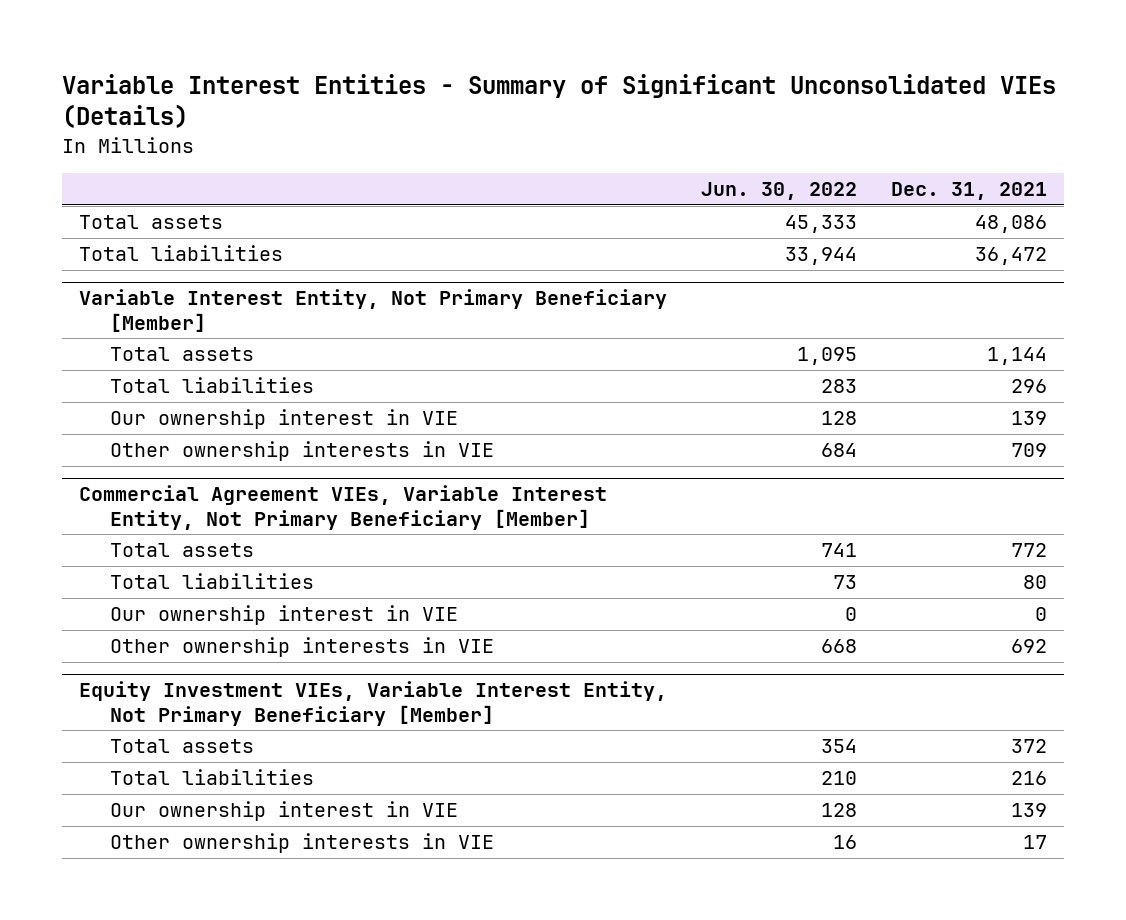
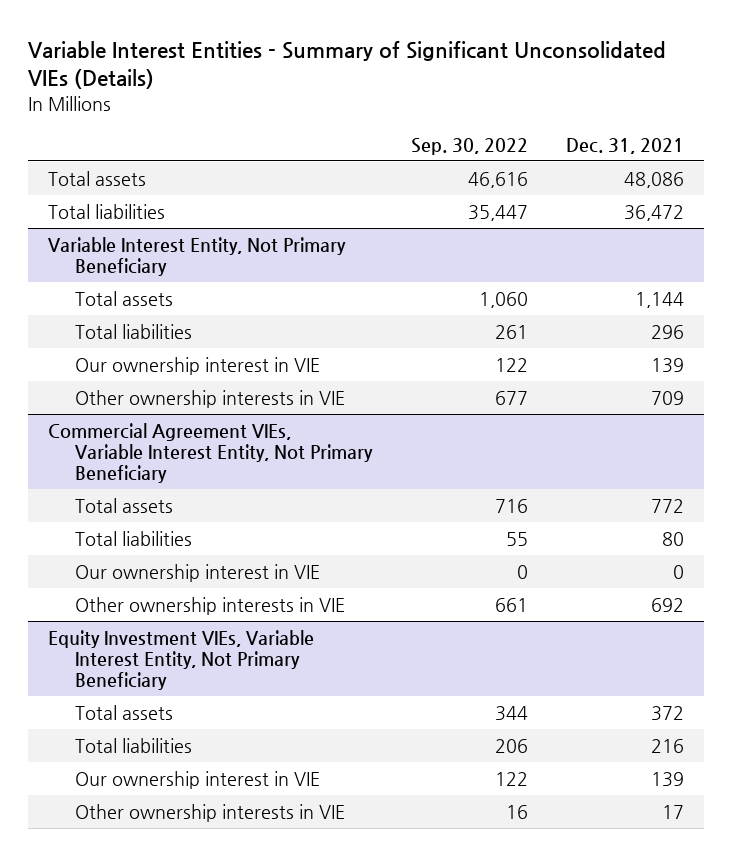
- | Jun. 30, 2022 | Dec. 31, 2021
+ | Sep. 30, 2022 | Dec. 31, 2021
- Variable Interest Entity, Not Primary Beneficiary [Member]
+ Variable Interest Entity, Not Primary Beneficiary
- Commercial Agreement VIEs, Variable Interest Entity, Not Primary Beneficiary [Member]
+ Commercial Agreement VIEs, Variable Interest Entity, Not Primary Beneficiary
- Equity Investment VIEs, Variable Interest Entity, Not Primary Beneficiary [Member]
+ Equity Investment VIEs, Variable Interest Entity, Not Primary Beneficiary

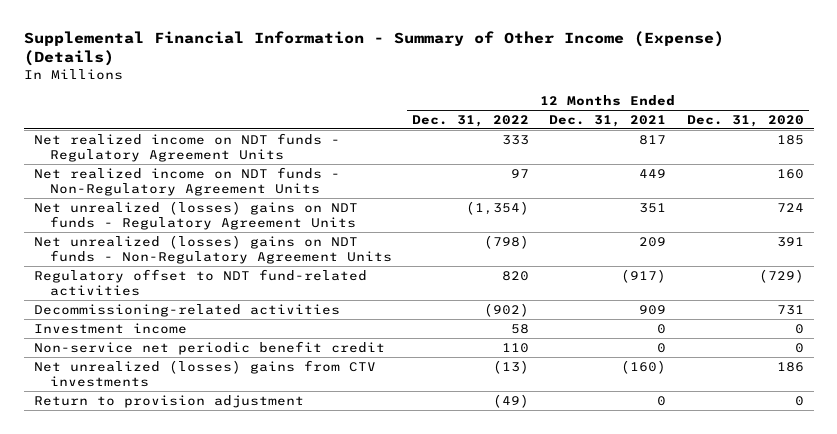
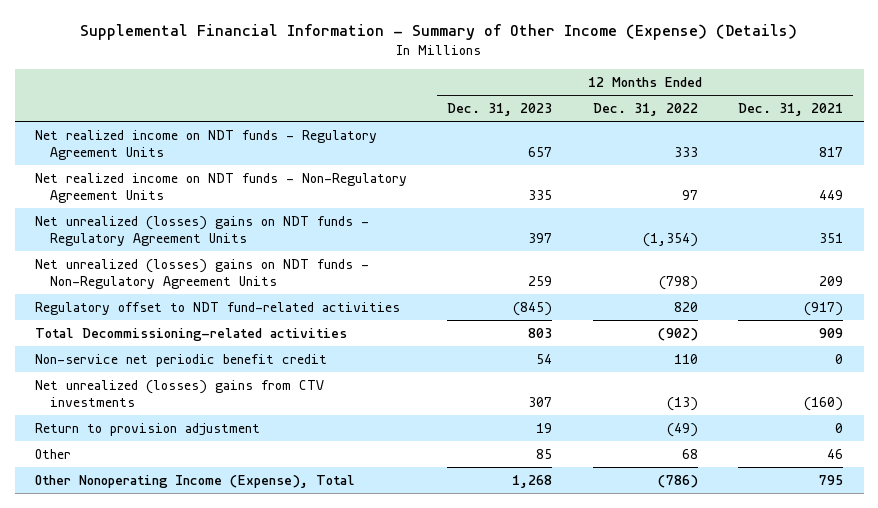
- | 12 Months Ended Dec. 31, 2022 | 12 Months Ended Dec. 31, 2021 | 12 Months Ended Dec. 31, 2020
+ | 12 Months Ended Dec. 31, 2023 | 12 Months Ended Dec. 31, 2022 | 12 Months Ended Dec. 31, 2021
- Decommissioning-related activities | (902) | 909 | 731
- Investment income | 58 | 0 | 0
+ Total Decommissioning-related activities | 803 | (902) | 909
+ Other | 85 | 68 | 46
+ Other Nonoperating Income (Expense), Total | 1,268 | (786) | 795

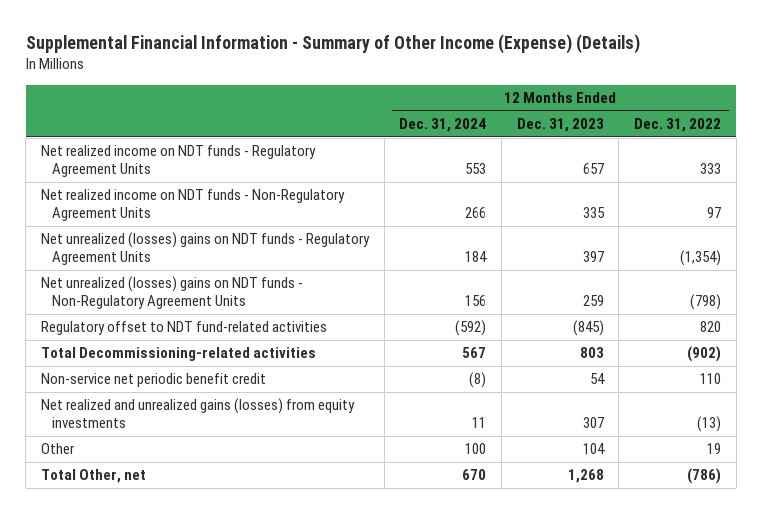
- | 12 Months Ended Dec. 31, 2023 | 12 Months Ended Dec. 31, 2022 | 12 Months Ended Dec. 31, 2021
+ | 12 Months Ended Dec. 31, 2024 | 12 Months Ended Dec. 31, 2023 | 12 Months Ended Dec. 31, 2022
- Net unrealized (losses) gains from CTV investments | 307 | (13) | (160)
- Return to provision adjustment | 19 | (49) | 0
- Other | 85 | 68 | 46
- Other Nonoperating Income (Expense), Total | 1,268 | (786) | 795
+ Net realized and unrealized gains (losses) from equity investments | 11 | 307 | (13)
+ Other | 100 | 104 | 19
+ Total Other, net | 670 | 1,268 | (786)

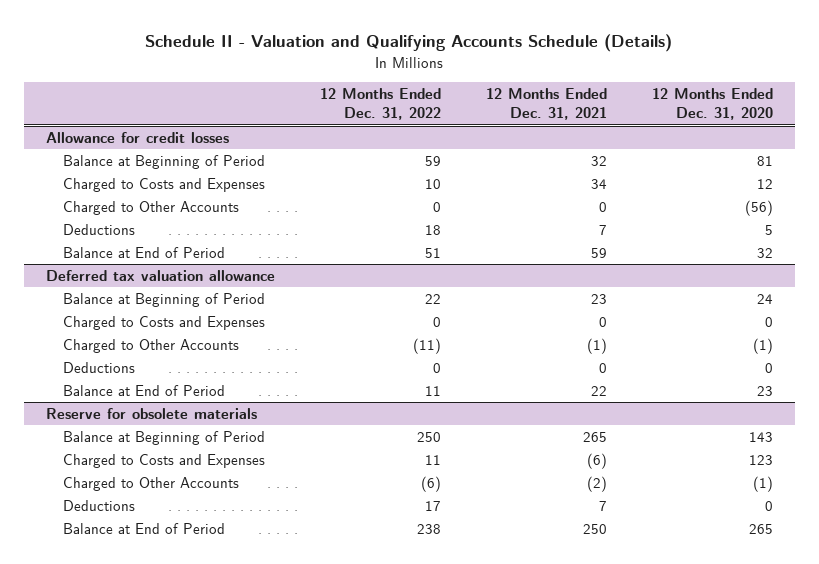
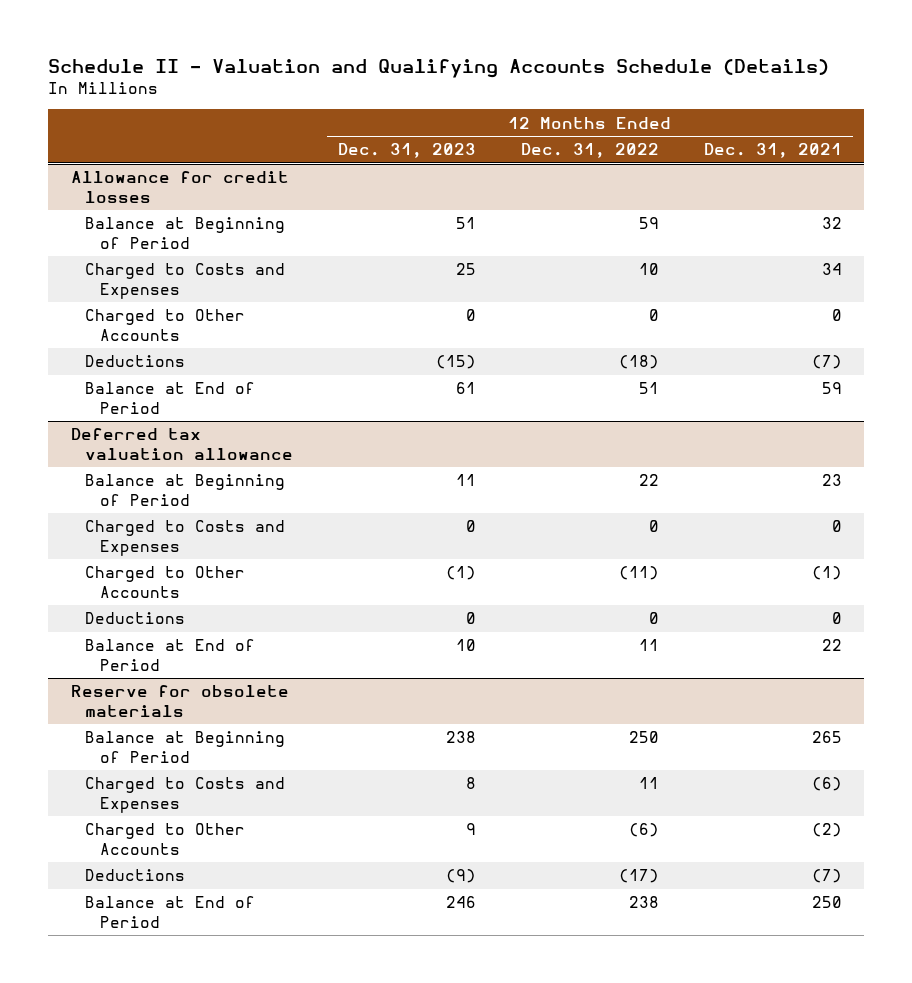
- | 12 Months Ended Dec. 31, 2022 | 12 Months Ended Dec. 31, 2021 | 12 Months Ended Dec. 31, 2020
+ | 12 Months Ended Dec. 31, 2023 | 12 Months Ended Dec. 31, 2022 | 12 Months Ended Dec. 31, 2021
@ Allowance for credit losses
- Deductions | 18 | 7 | 5
+ Deductions | (15) | (18) | (7)
@ Reserve for obsolete materials
- Deductions | 17 | 7 | 0
+ Deductions | (9) | (17) | (7)

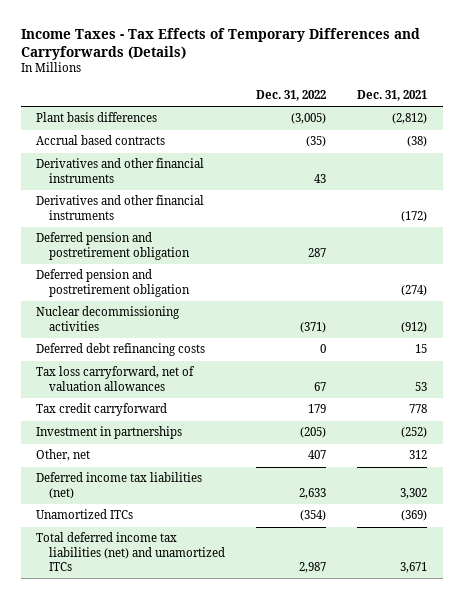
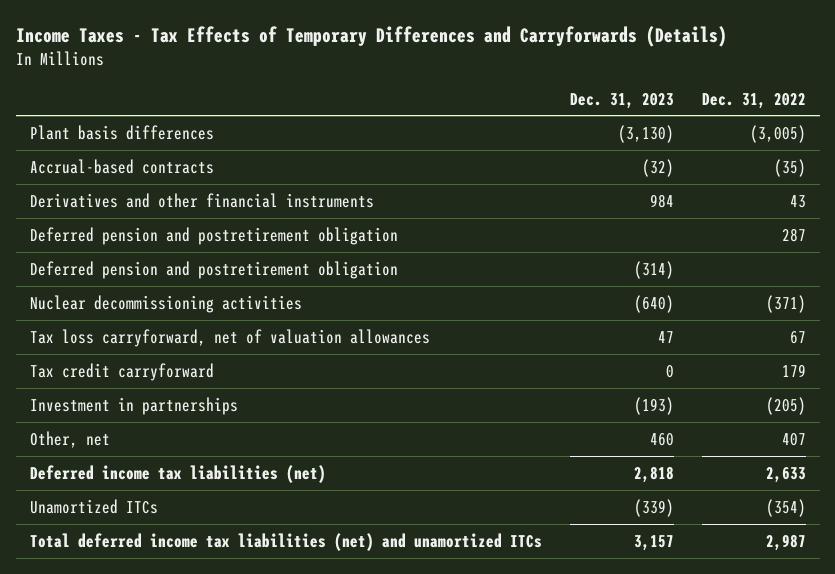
- | Dec. 31, 2022 | Dec. 31, 2021
+ | Dec. 31, 2023 | Dec. 31, 2022
- Accrual based contracts | (35) | (38)
+ Accrual-based contracts | (32) | (35)
- Derivatives and other financial instruments | | (172)
- Deferred debt refinancing costs | 0 | 15

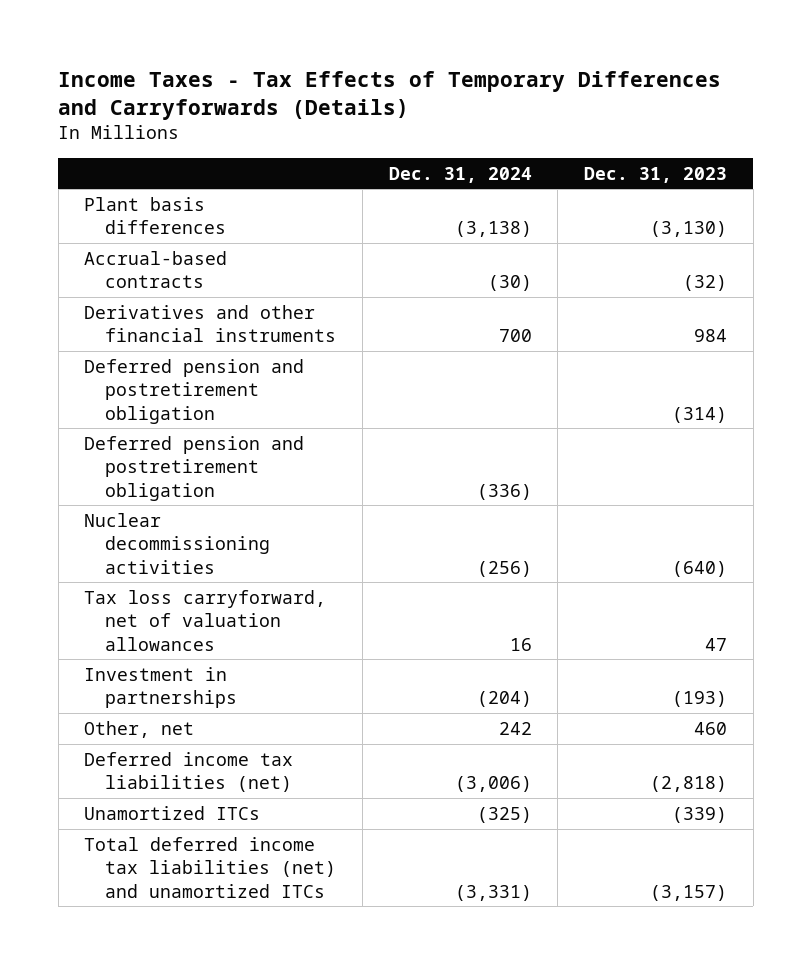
- | Dec. 31, 2023 | Dec. 31, 2022
+ | Dec. 31, 2024 | Dec. 31, 2023
moved down: Deferred pension and postretirement obligation | (336) |
- Tax credit carryforward | 0 | 179
- Deferred income tax liabilities (net) | 2,818 | 2,633
+ Deferred income tax liabilities (net) | (3,006) | (2,818)
- Total deferred income tax liabilities (net) and unamortized ITCs | 3,157 | 2,987
+ Total deferred income tax liabilities (net) and unamortized ITCs | (3,331) | (3,157)

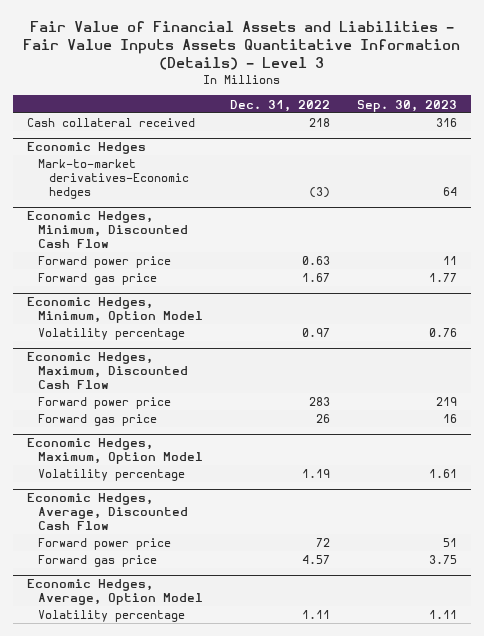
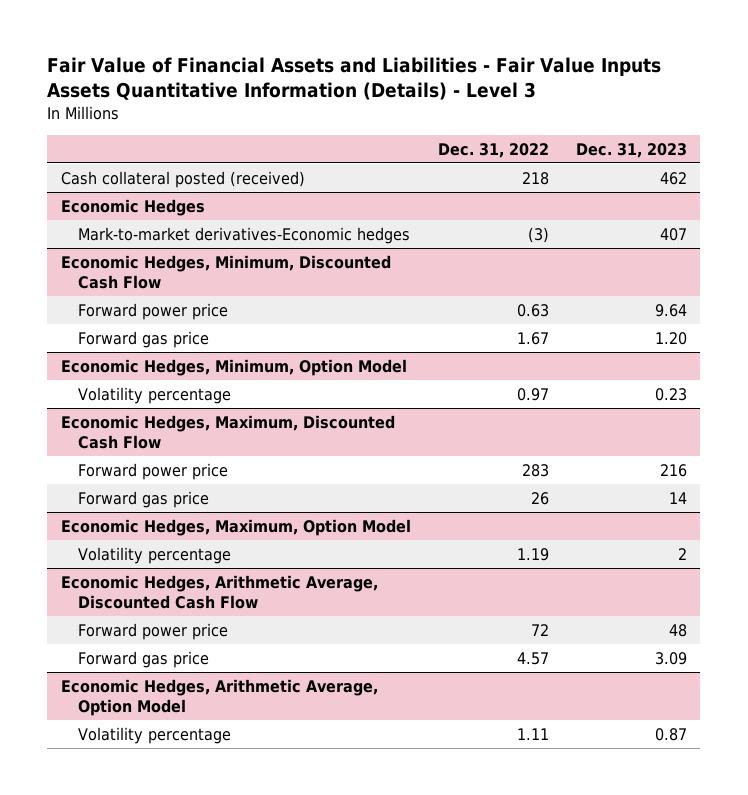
- | Dec. 31, 2022 | Sep. 30, 2023
+ | Dec. 31, 2022 | Dec. 31, 2023
- Cash collateral received | 218 | 316
+ Cash collateral posted (received) | 218 | 462
- Economic Hedges, Average, Discounted Cash Flow
+ Economic Hedges, Arithmetic Average, Discounted Cash Flow
- Economic Hedges, Average, Option Model
+ Economic Hedges, Arithmetic Average, Option Model

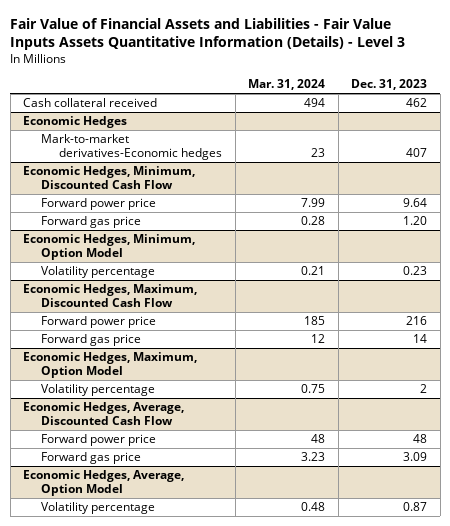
- | Dec. 31, 2022 | Dec. 31, 2023
+ | Mar. 31, 2024 | Dec. 31, 2023
- Cash collateral posted (received) | 218 | 462
+ Cash collateral received | 494 | 462
- Economic Hedges, Arithmetic Average, Discounted Cash Flow
+ Economic Hedges, Average, Discounted Cash Flow
- Economic Hedges, Arithmetic Average, Option Model
+ Economic Hedges, Average, Option Model

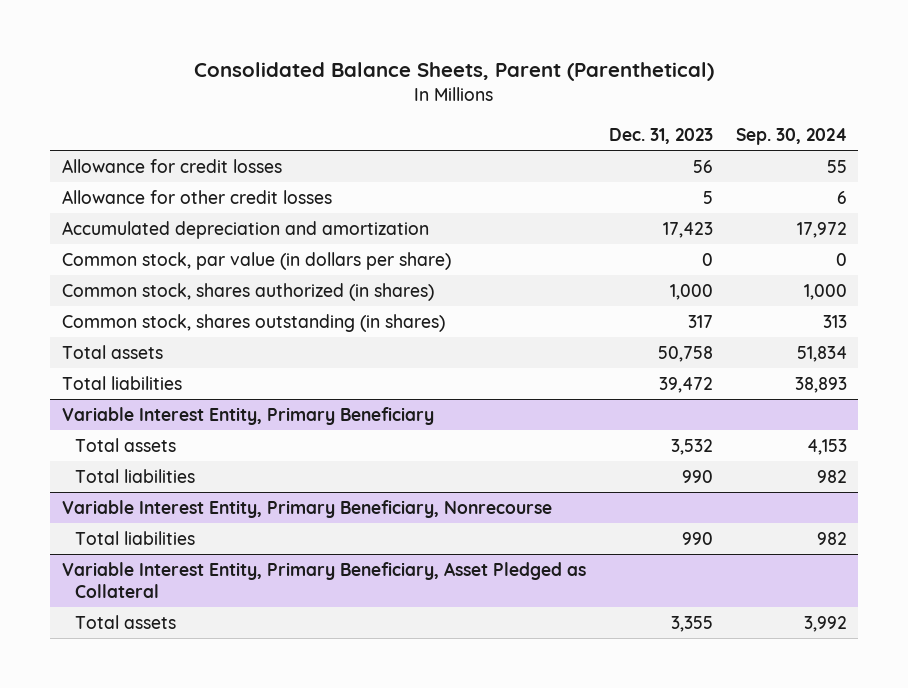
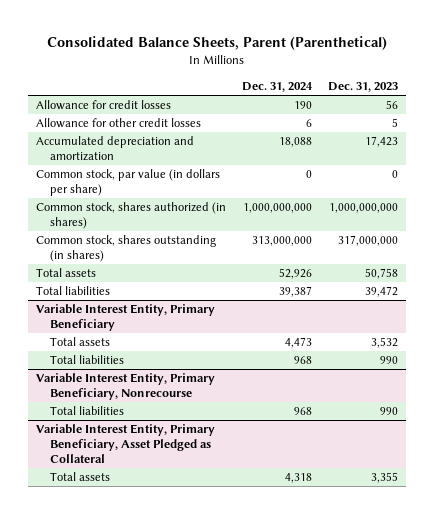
- | Dec. 31, 2023 | Sep. 30, 2024
+ | Dec. 31, 2024 | Dec. 31, 2023
- Common stock, shares authorized (in shares) | 1,000 | 1,000
- Common stock, shares outstanding (in shares) | 317 | 313
+ Common stock, shares authorized (in shares) | 1,000,000,000 | 1,000,000,000
+ Common stock, shares outstanding (in shares) | 313,000,000 | 317,000,000

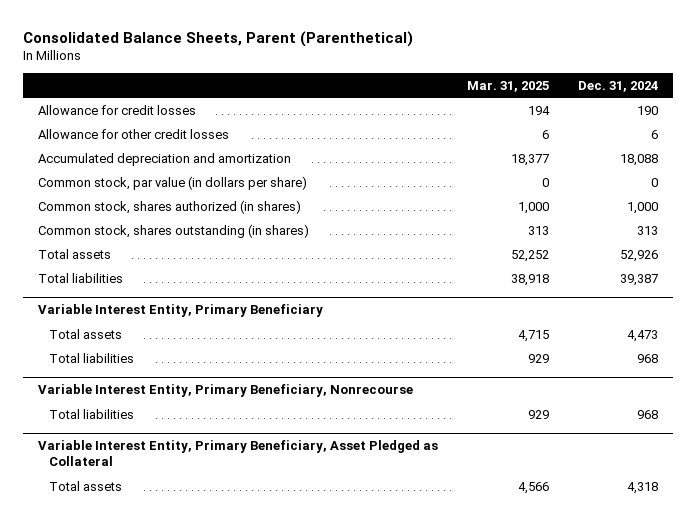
- | Dec. 31, 2024 | Dec. 31, 2023
+ | Mar. 31, 2025 | Dec. 31, 2024
- Common stock, shares authorized (in shares) | 1,000,000,000 | 1,000,000,000
- Common stock, shares outstanding (in shares) | 313,000,000 | 317,000,000
+ Common stock, shares authorized (in shares) | 1,000 | 1,000
+ Common stock, shares outstanding (in shares) | 313 | 313

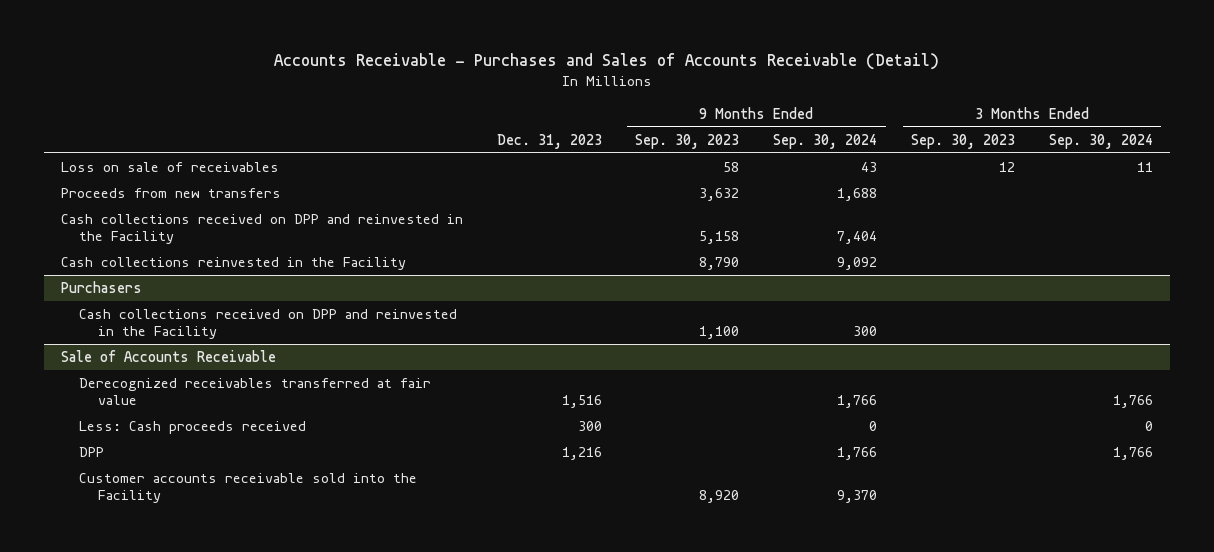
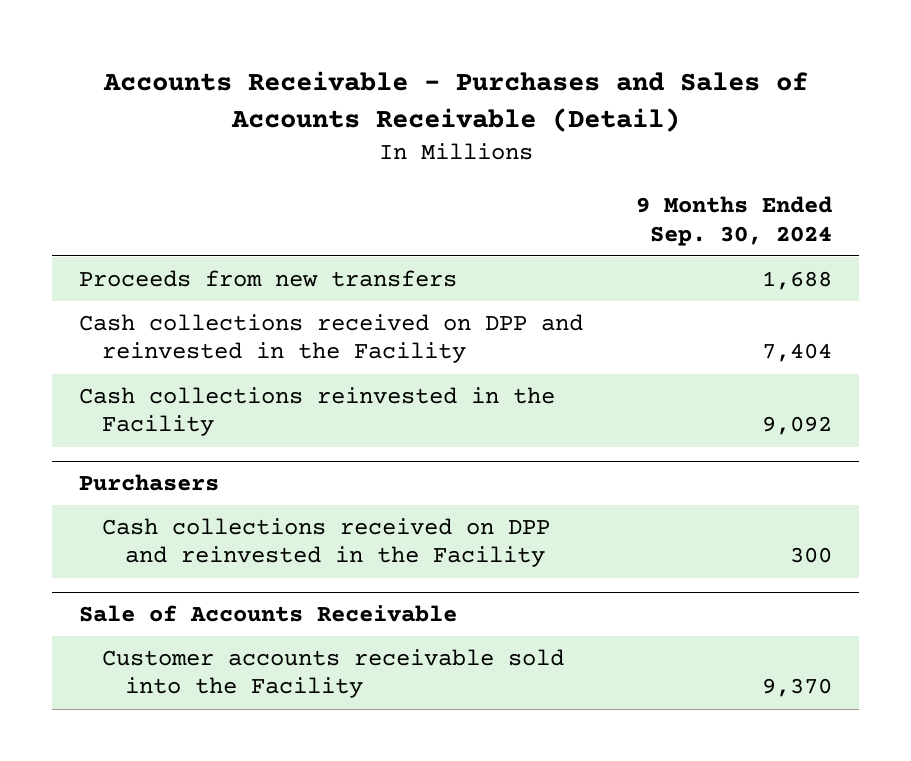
- | Dec. 31, 2023 | 9 Months Ended Sep. 30, 2023 | 9 Months Ended Sep. 30, 2024 | 3 Months Ended Sep. 30, 2023 | 3 Months Ended Sep. 30, 2024
+ | 9 Months Ended Sep. 30, 2024
- Loss on sale of receivables | | 58 | 43 | 12 | 11
@ Sale of Accounts Receivable
- Derecognized receivables transferred at fair value | 1,516 | | 1,766 | | 1,766
- Less: Cash proceeds received | 300 | | 0 | | 0
- DPP | 1,216 | | 1,766 | | 1,766

